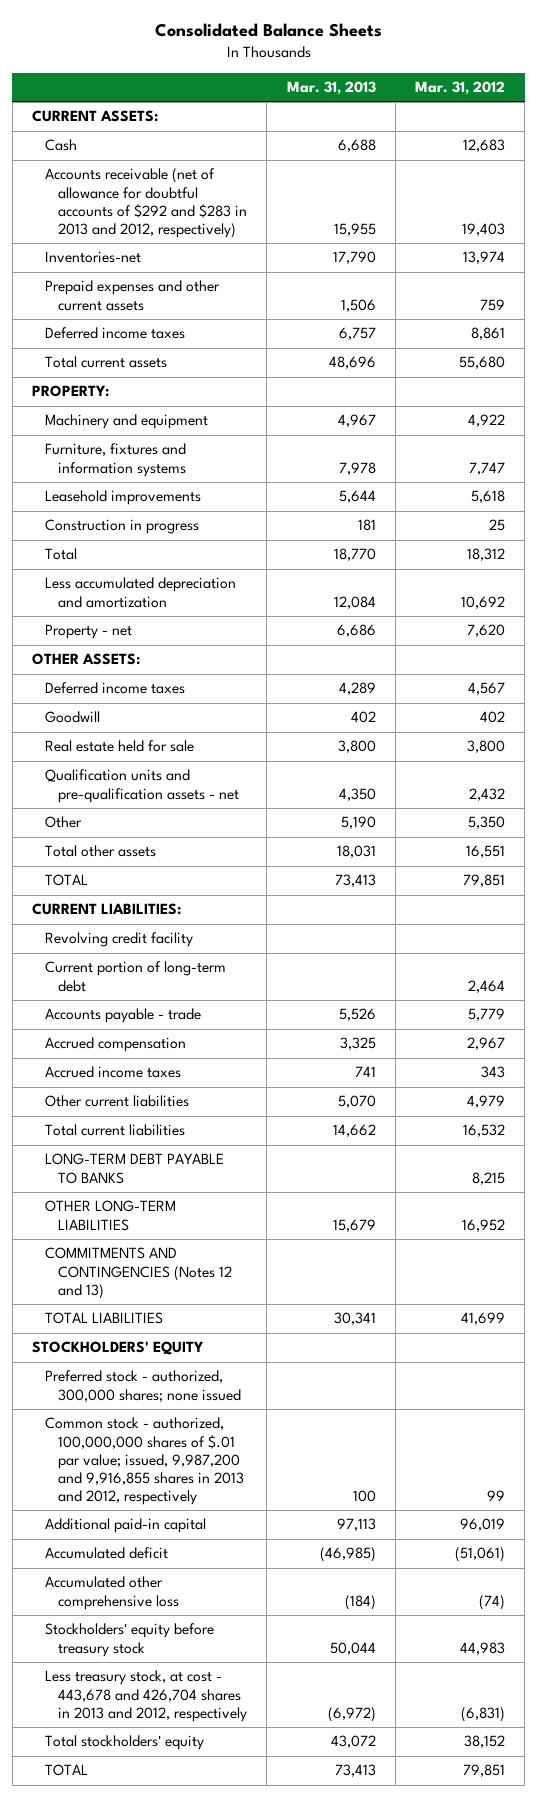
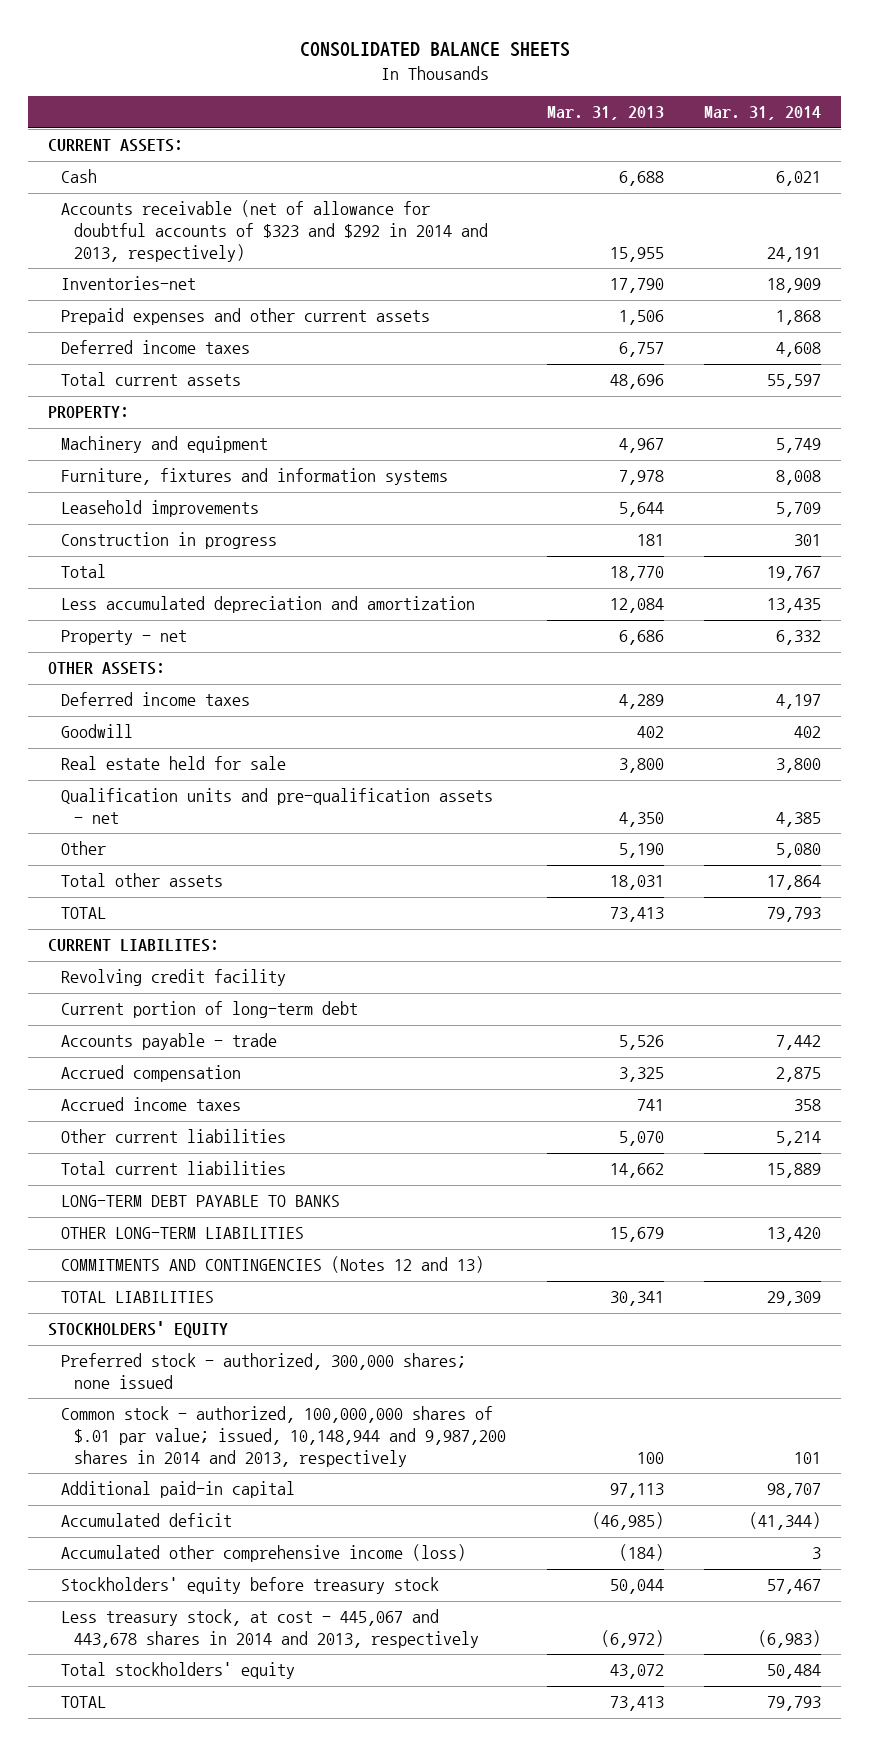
- Consolidated Balance Sheets
+ CONSOLIDATED BALANCE SHEETS
- | Mar. 31, 2013 | Mar. 31, 2012
+ | Mar. 31, 2013 | Mar. 31, 2014
- Accounts receivable (net of allowance for doubtful accounts of $292 and $283 in 2013 and 2012, respectively) | 15,955 | 19,403
+ Accounts receivable (net of allowance for doubtful accounts of $323 and $292 in 2014 and 2013, respectively) | 15,955 | 24,191
- CURRENT LIABILITIES:
+ CURRENT LIABILITES:
- Common stock - authorized, 100,000,000 shares of $.01 par value; issued, 9,987,200 and 9,916,855 shares in 2013 and 2012, respectively | 100 | 99
+ Common stock - authorized, 100,000,000 shares of $.01 par value; issued, 10,148,944 and 9,987,200 shares in 2014 and 2013, respectively | 100 | 101
- Accumulated other comprehensive loss | (184) | (74)
+ Accumulated other comprehensive income (loss) | (184) | 3
- Less treasury stock, at cost - 443,678 and 426,704 shares in 2013 and 2012, respectively | (6,972) | (6,831)
+ Less treasury stock, at cost - 445,067 and 443,678 shares in 2014 and 2013, respectively | (6,972) | (6,983)

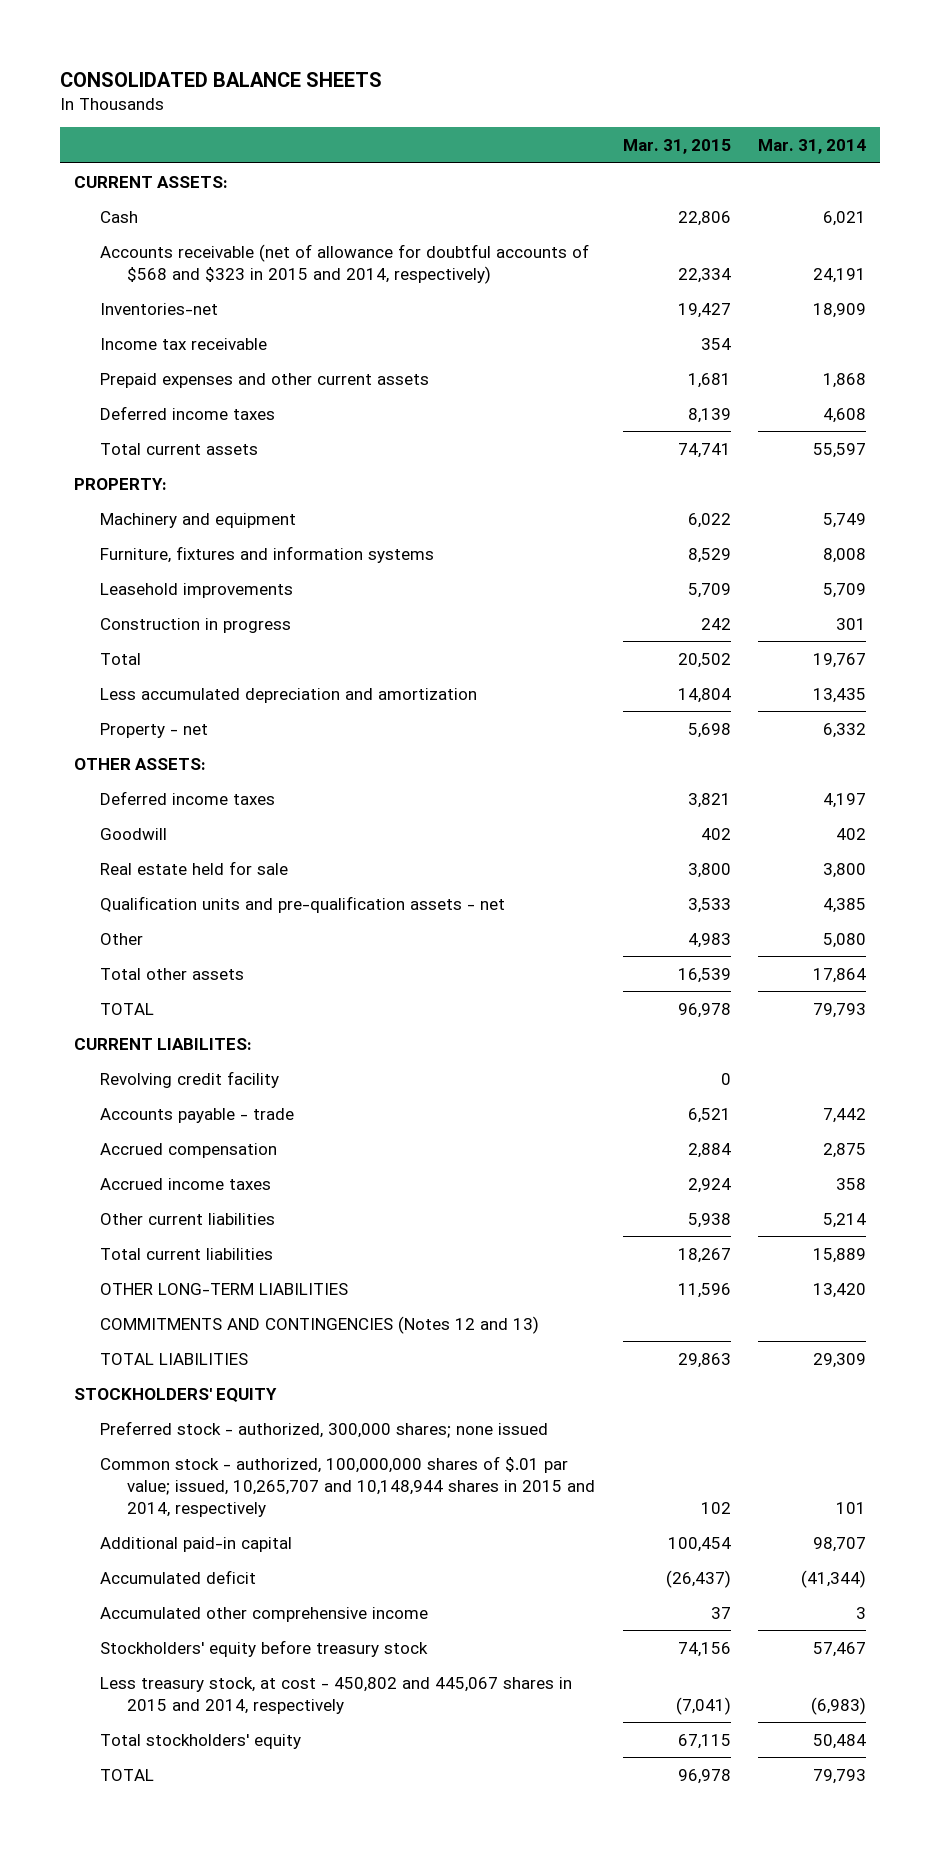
- | Mar. 31, 2013 | Mar. 31, 2014
+ | Mar. 31, 2015 | Mar. 31, 2014
- Accounts receivable (net of allowance for doubtful accounts of $323 and $292 in 2014 and 2013, respectively) | 15,955 | 24,191
+ Accounts receivable (net of allowance for doubtful accounts of $568 and $323 in 2015 and 2014, respectively) | 22,334 | 24,191
+ Income tax receivable | 354 |
- Current portion of long-term debt
- LONG-TERM DEBT PAYABLE TO BANKS
- Common stock - authorized, 100,000,000 shares of $.01 par value; issued, 10,148,944 and 9,987,200 shares in 2014 and 2013, respectively | 100 | 101
+ Common stock - authorized, 100,000,000 shares of $.01 par value; issued, 10,265,707 and 10,148,944 shares in 2015 and 2014, respectively | 102 | 101
- Accumulated other comprehensive income (loss) | (184) | 3
+ Accumulated other comprehensive income | 37 | 3
- Less treasury stock, at cost - 445,067 and 443,678 shares in 2014 and 2013, respectively | (6,972) | (6,983)
+ Less treasury stock, at cost - 450,802 and 445,067 shares in 2015 and 2014, respectively | (7,041) | (6,983)

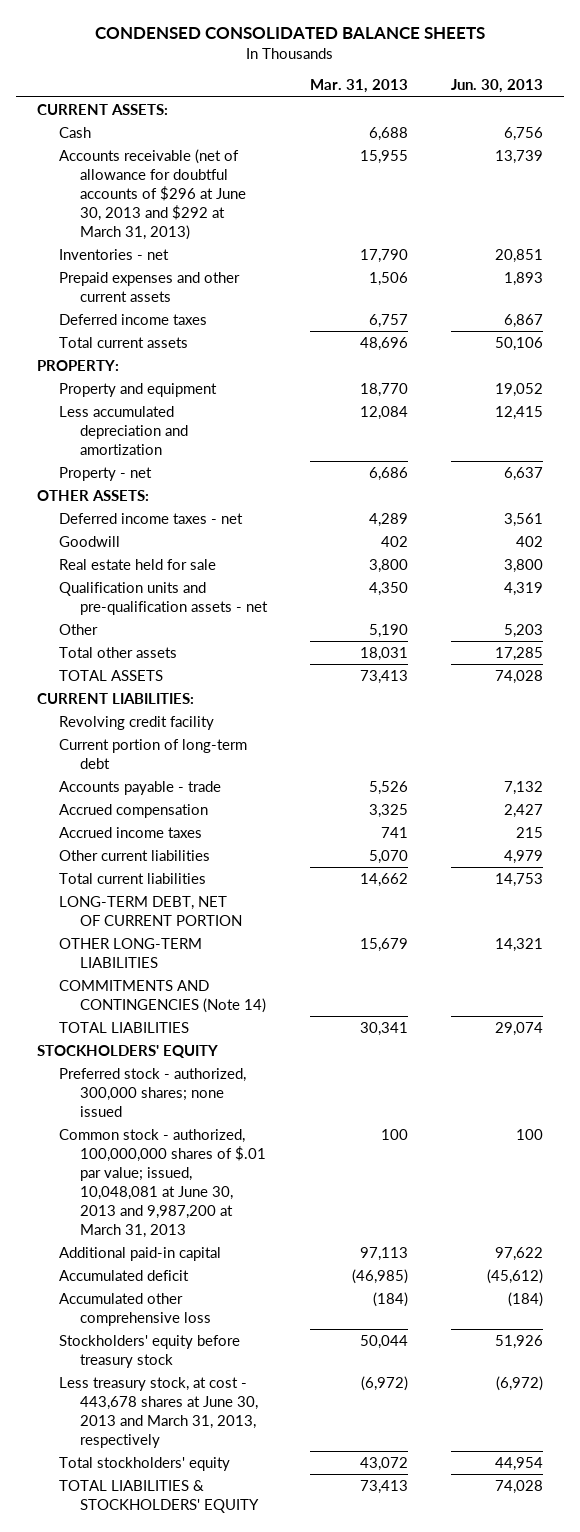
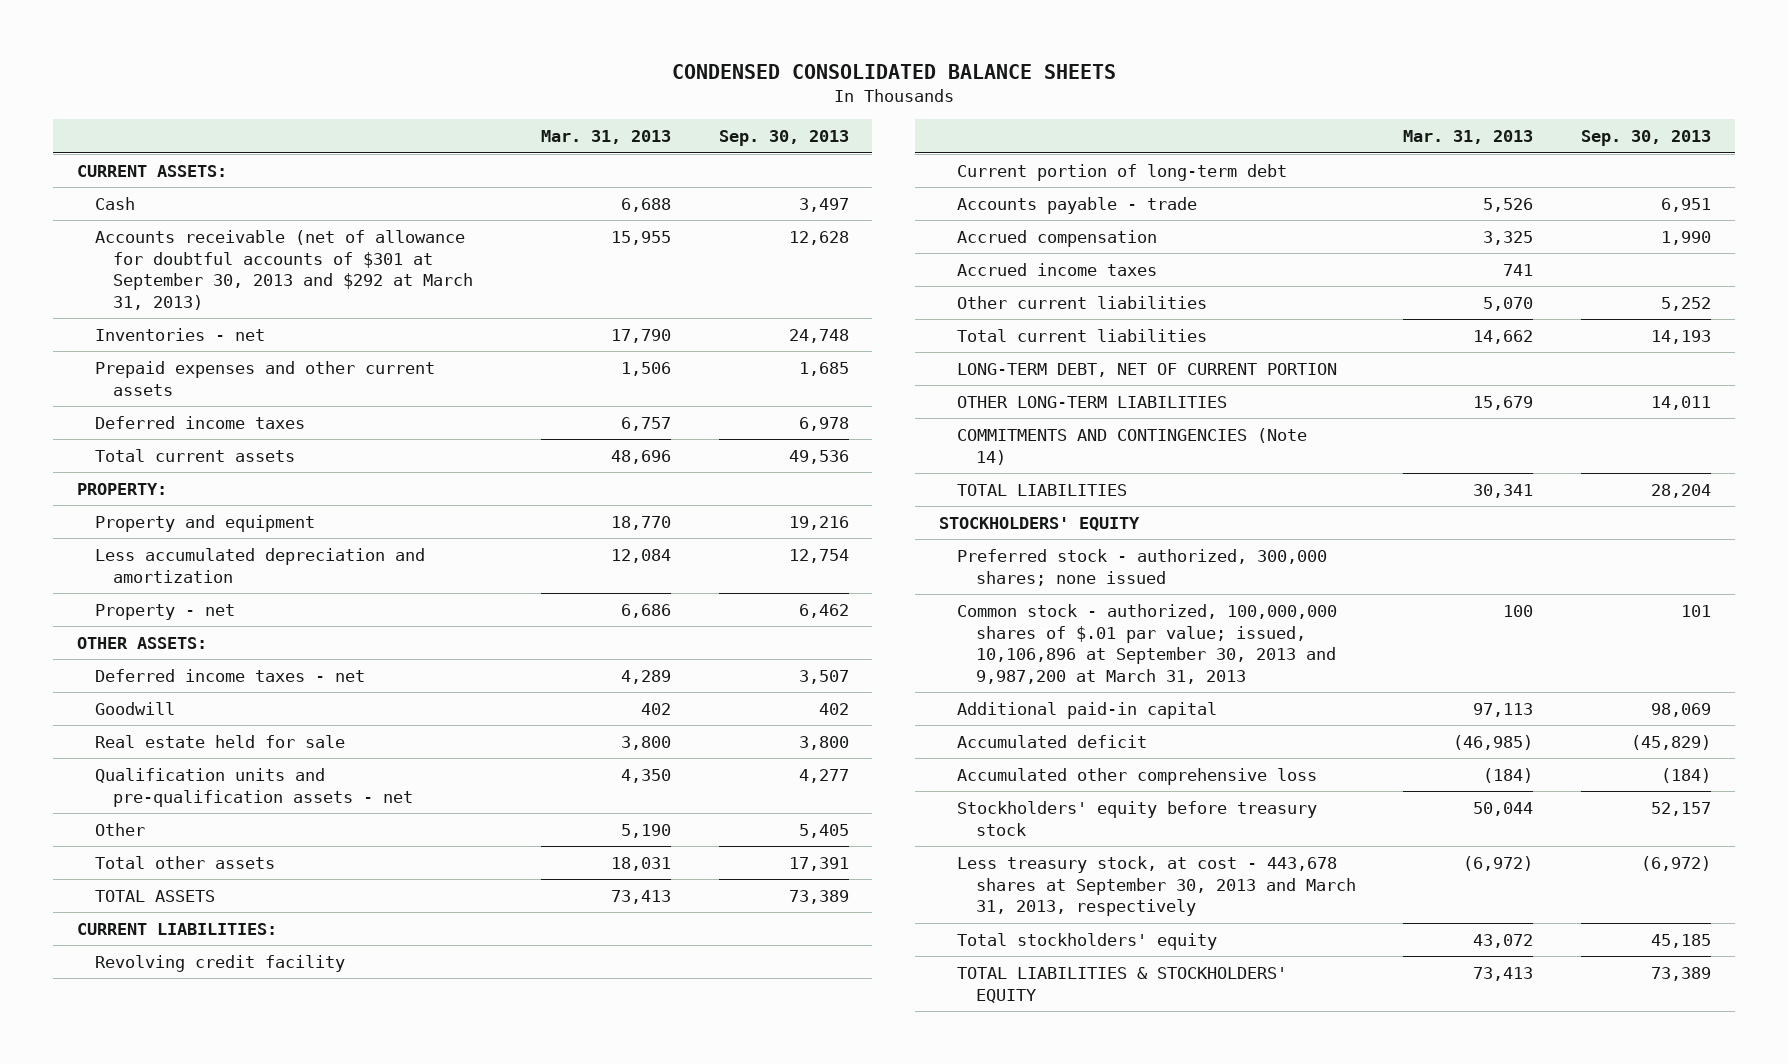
- | Mar. 31, 2013 | Jun. 30, 2013
+ | Mar. 31, 2013 | Sep. 30, 2013
- Accounts receivable (net of allowance for doubtful accounts of $296 at June 30, 2013 and $292 at March 31, 2013) | 15,955 | 13,739
+ Accounts receivable (net of allowance for doubtful accounts of $301 at September 30, 2013 and $292 at March 31, 2013) | 15,955 | 12,628
- Common stock - authorized, 100,000,000 shares of $.01 par value; issued, 10,048,081 at June 30, 2013 and 9,987,200 at March 31, 2013 | 100 | 100
+ Common stock - authorized, 100,000,000 shares of $.01 par value; issued, 10,106,896 at September 30, 2013 and 9,987,200 at March 31, 2013 | 100 | 101
- Less treasury stock, at cost - 443,678 shares at June 30, 2013 and March 31, 2013, respectively | (6,972) | (6,972)
+ Less treasury stock, at cost - 443,678 shares at September 30, 2013 and March 31, 2013, respectively | (6,972) | (6,972)

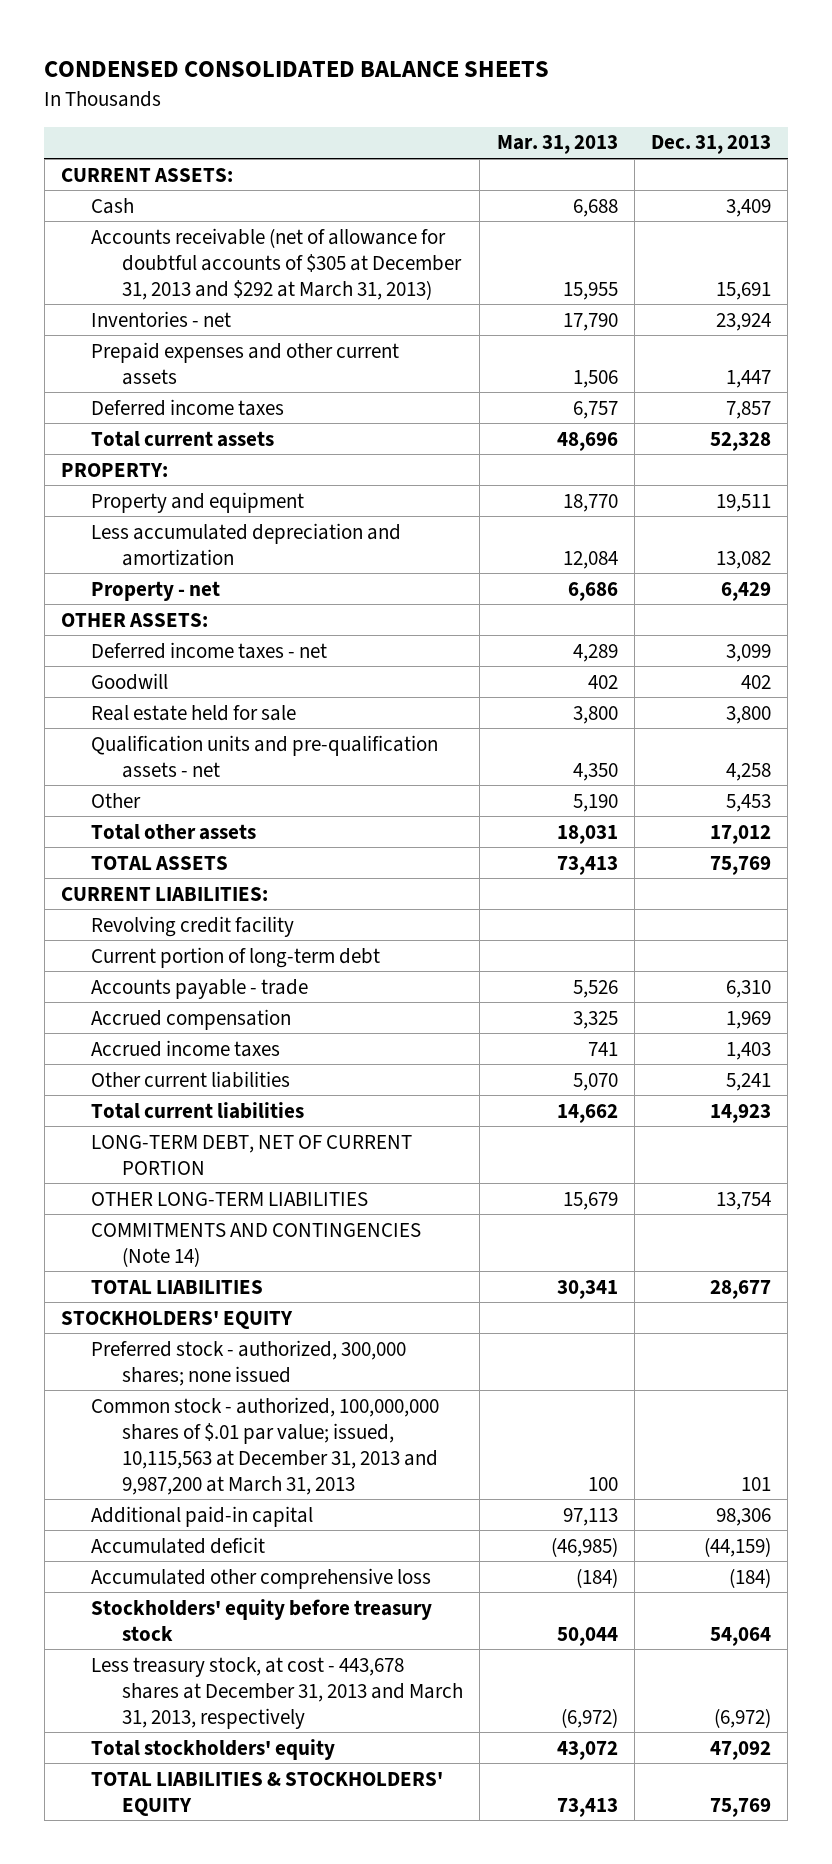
- | Mar. 31, 2013 | Sep. 30, 2013
+ | Mar. 31, 2013 | Dec. 31, 2013
- Accounts receivable (net of allowance for doubtful accounts of $301 at September 30, 2013 and $292 at March 31, 2013) | 15,955 | 12,628
+ Accounts receivable (net of allowance for doubtful accounts of $305 at December 31, 2013 and $292 at March 31, 2013) | 15,955 | 15,691
- Common stock - authorized, 100,000,000 shares of $.01 par value; issued, 10,106,896 at September 30, 2013 and 9,987,200 at March 31, 2013 | 100 | 101
+ Common stock - authorized, 100,000,000 shares of $.01 par value; issued, 10,115,563 at December 31, 2013 and 9,987,200 at March 31, 2013 | 100 | 101
- Less treasury stock, at cost - 443,678 shares at September 30, 2013 and March 31, 2013, respectively | (6,972) | (6,972)
+ Less treasury stock, at cost - 443,678 shares at December 31, 2013 and March 31, 2013, respectively | (6,972) | (6,972)

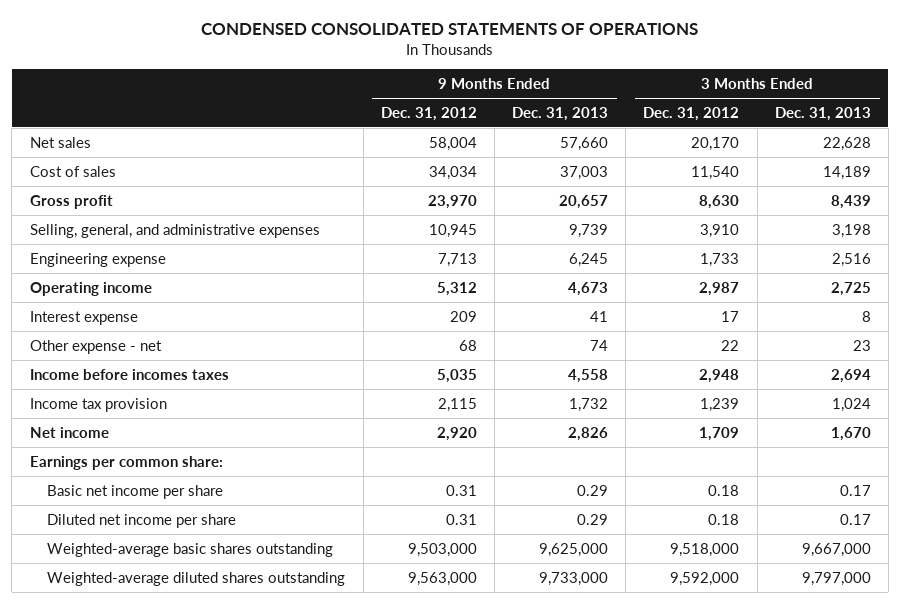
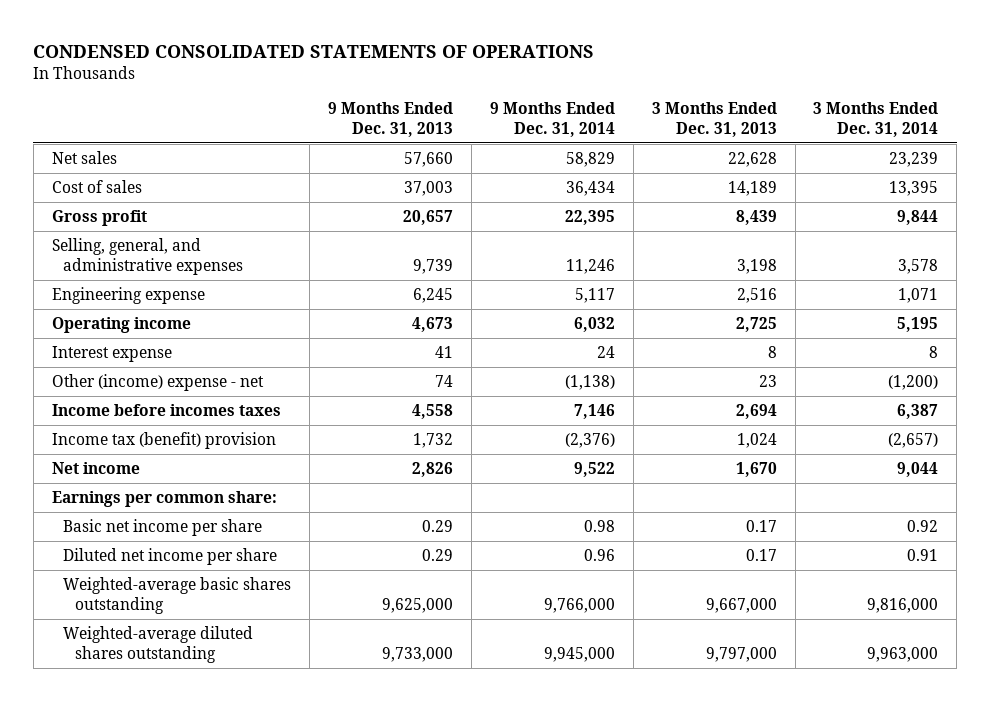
- | 9 Months Ended Dec. 31, 2012 | 9 Months Ended Dec. 31, 2013 | 3 Months Ended Dec. 31, 2012 | 3 Months Ended Dec. 31, 2013
+ | 9 Months Ended Dec. 31, 2013 | 9 Months Ended Dec. 31, 2014 | 3 Months Ended Dec. 31, 2013 | 3 Months Ended Dec. 31, 2014
- Other expense - net | 68 | 74 | 22 | 23
+ Other (income) expense - net | 74 | (1,138) | 23 | (1,200)
- Income tax provision | 2,115 | 1,732 | 1,239 | 1,024
+ Income tax (benefit) provision | 1,732 | (2,376) | 1,024 | (2,657)

